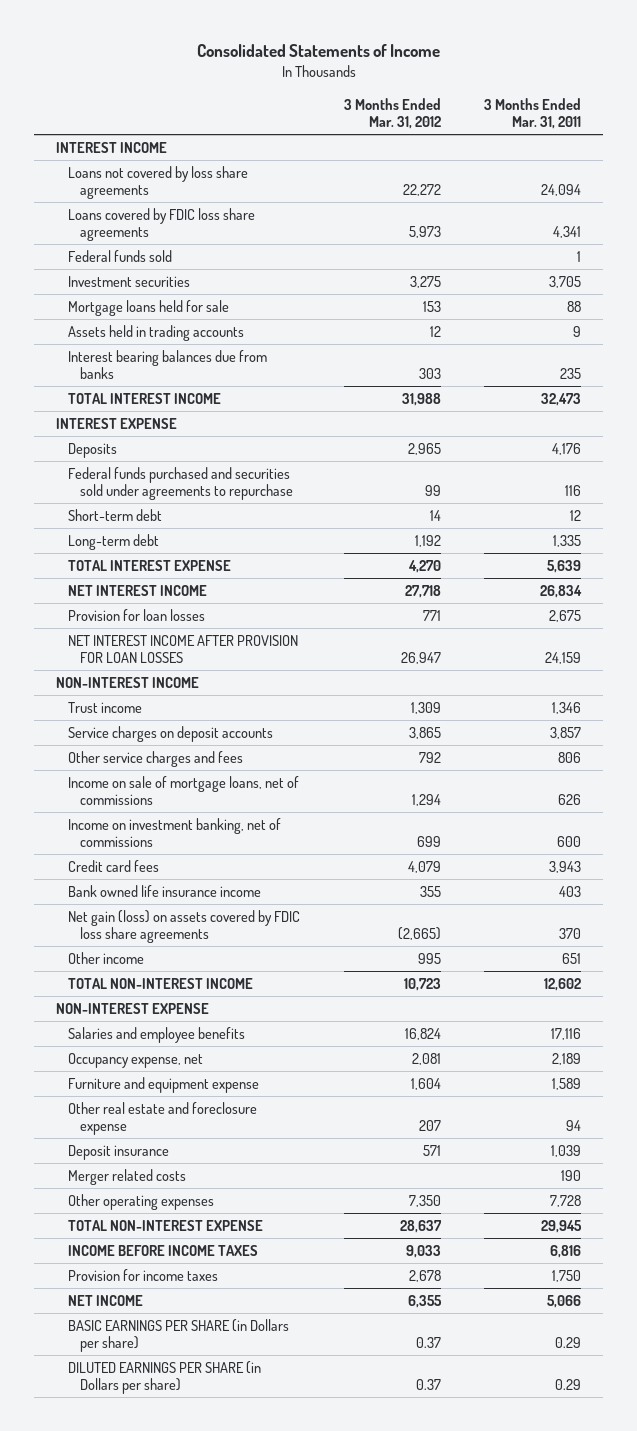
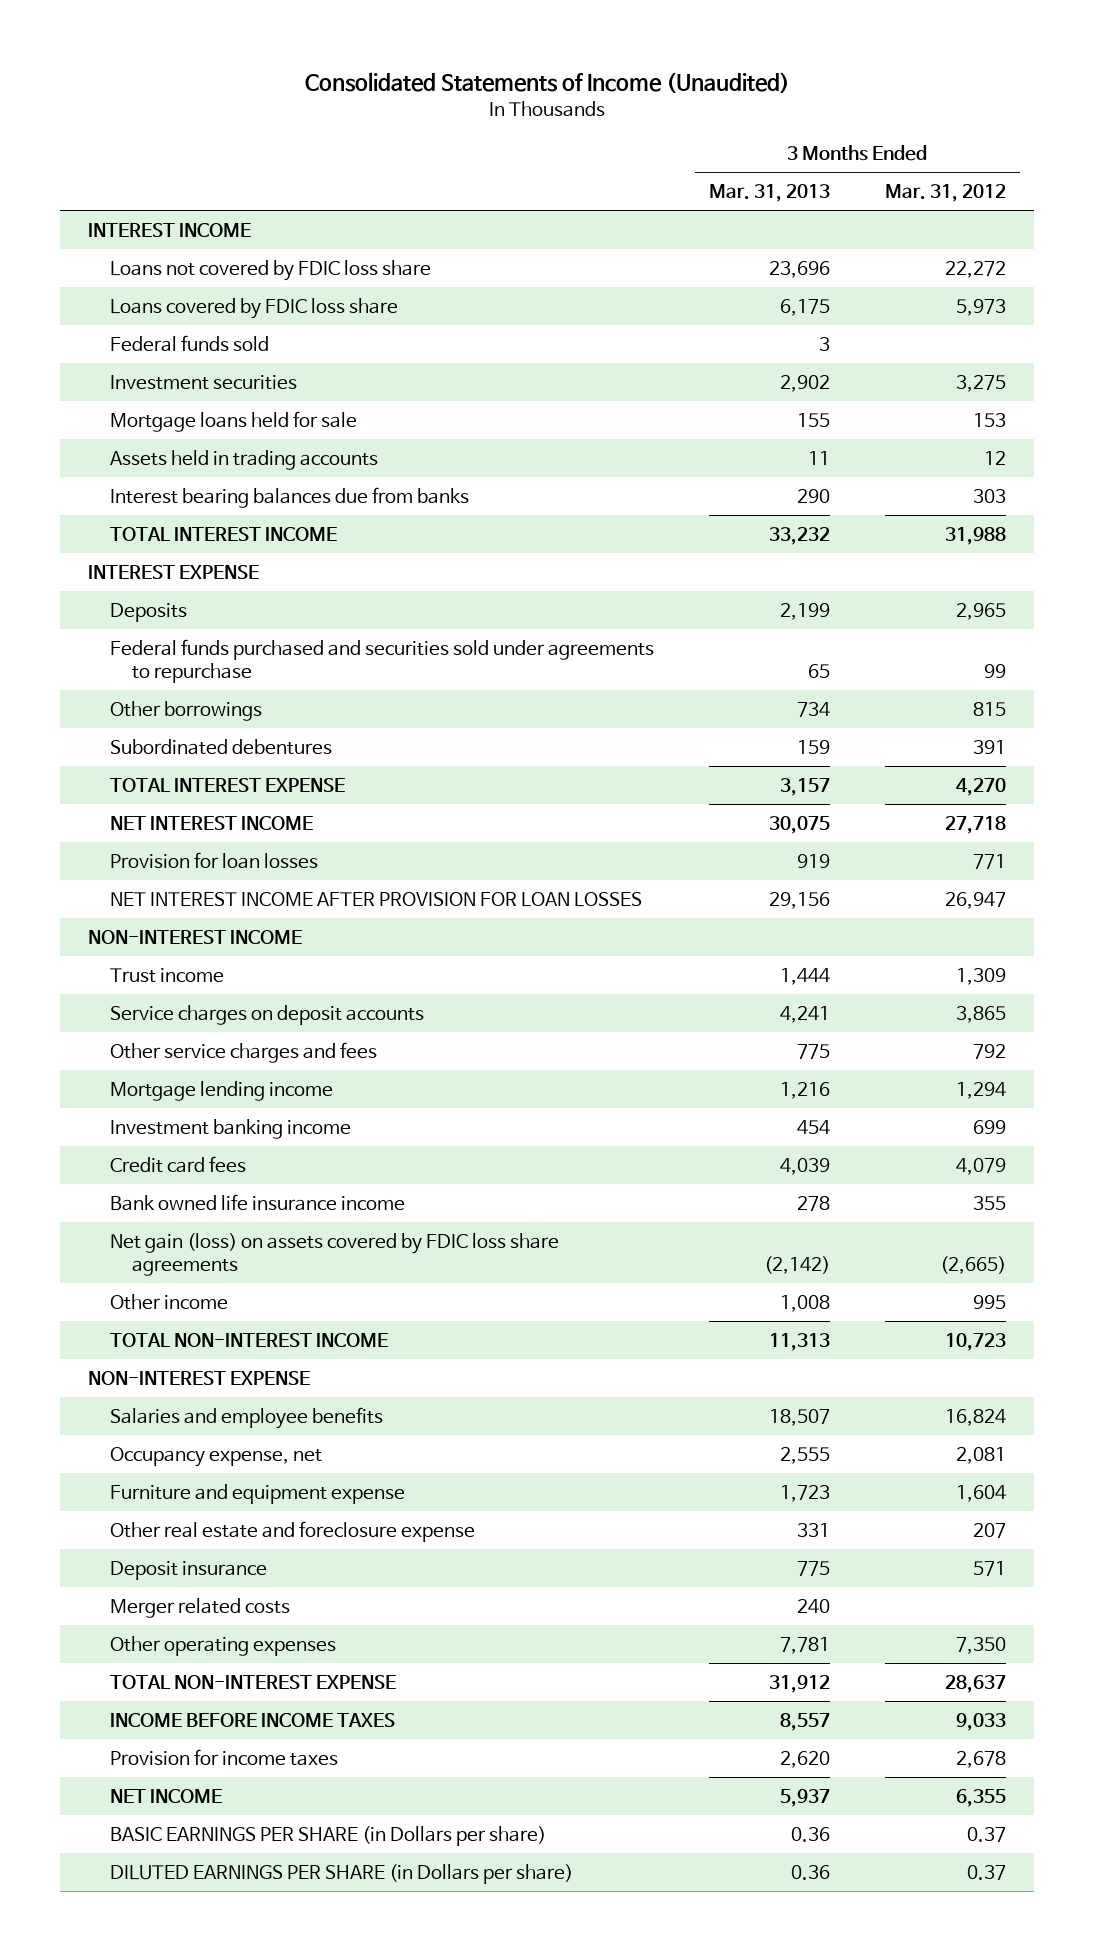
- Consolidated Statements of Income
+ Consolidated Statements of Income (Unaudited)
- | 3 Months Ended Mar. 31, 2012 | 3 Months Ended Mar. 31, 2011
+ | 3 Months Ended Mar. 31, 2013 | 3 Months Ended Mar. 31, 2012
- Loans not covered by loss share agreements | 22,272 | 24,094
- Loans covered by FDIC loss share agreements | 5,973 | 4,341
+ Loans not covered by FDIC loss share | 23,696 | 22,272
+ Loans covered by FDIC loss share | 6,175 | 5,973
- Short-term debt | 14 | 12
- Long-term debt | 1,192 | 1,335
+ Other borrowings | 734 | 815
+ Subordinated debentures | 159 | 391
- Income on sale of mortgage loans, net of commissions | 1,294 | 626
- Income on investment banking, net of commissions | 699 | 600
+ Mortgage lending income | 1,216 | 1,294
+ Investment banking income | 454 | 699

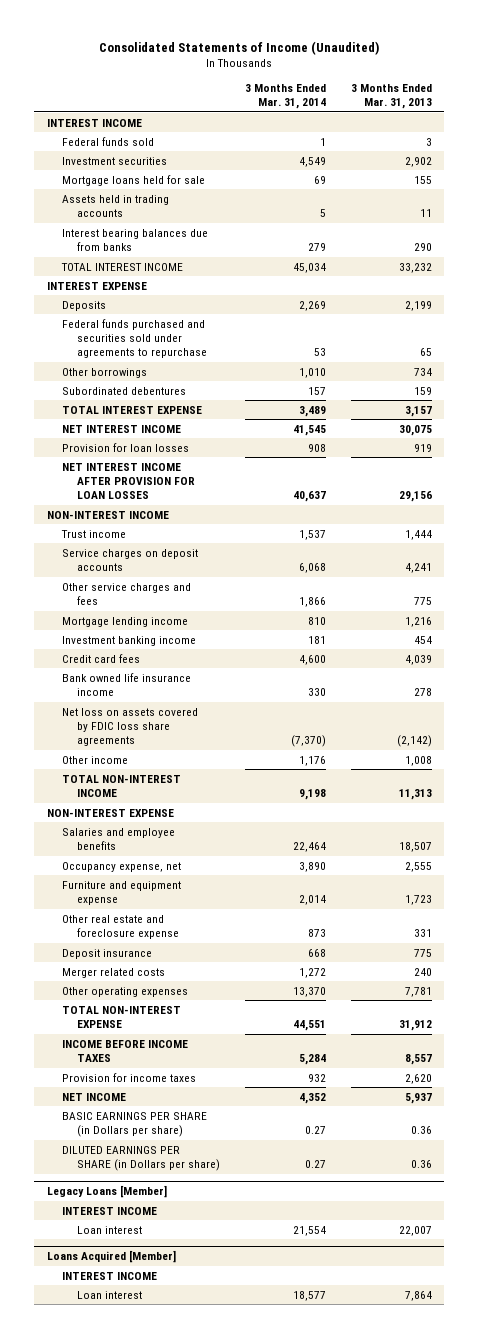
- | 3 Months Ended Mar. 31, 2013 | 3 Months Ended Mar. 31, 2012
+ | 3 Months Ended Mar. 31, 2014 | 3 Months Ended Mar. 31, 2013
- Loans not covered by FDIC loss share | 23,696 | 22,272
- Loans covered by FDIC loss share | 6,175 | 5,973
- Net gain (loss) on assets covered by FDIC loss share agreements | (2,142) | (2,665)
+ Net loss on assets covered by FDIC loss share agreements | (7,370) | (2,142)
+ Legacy Loans [Member]
+ INTEREST INCOME
+ Loan interest | 21,554 | 22,007
+ Loans Acquired [Member]
+ INTEREST INCOME
+ Loan interest | 18,577 | 7,864

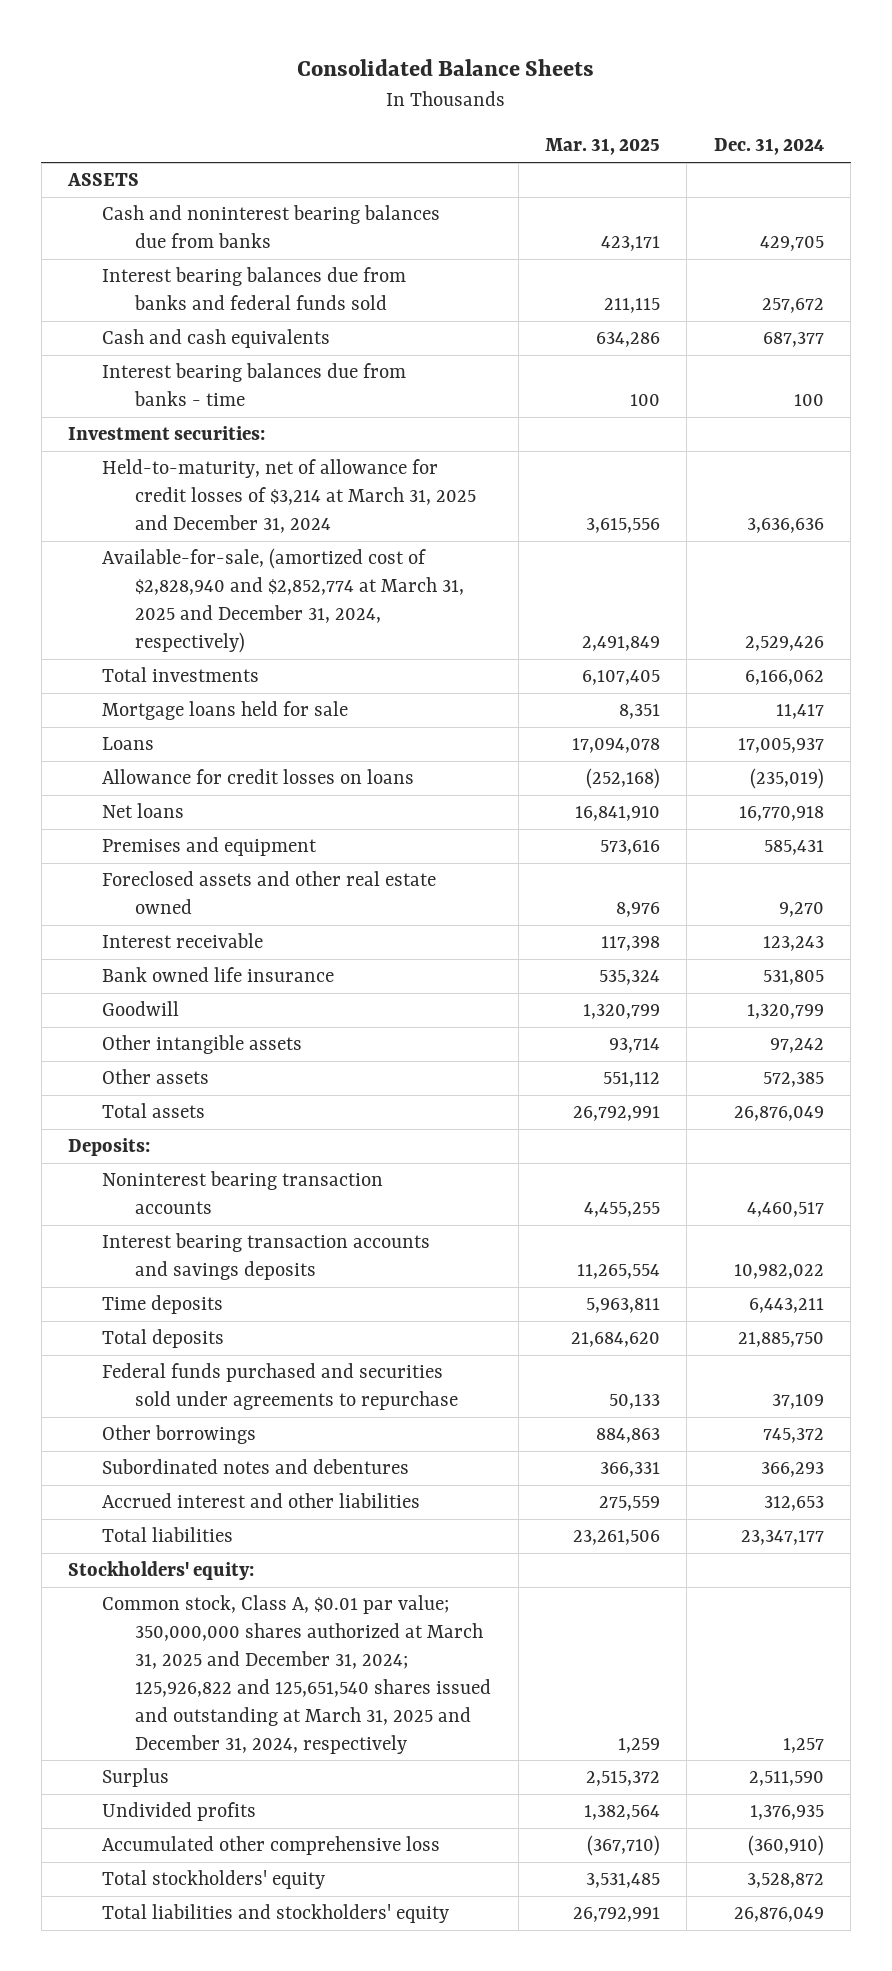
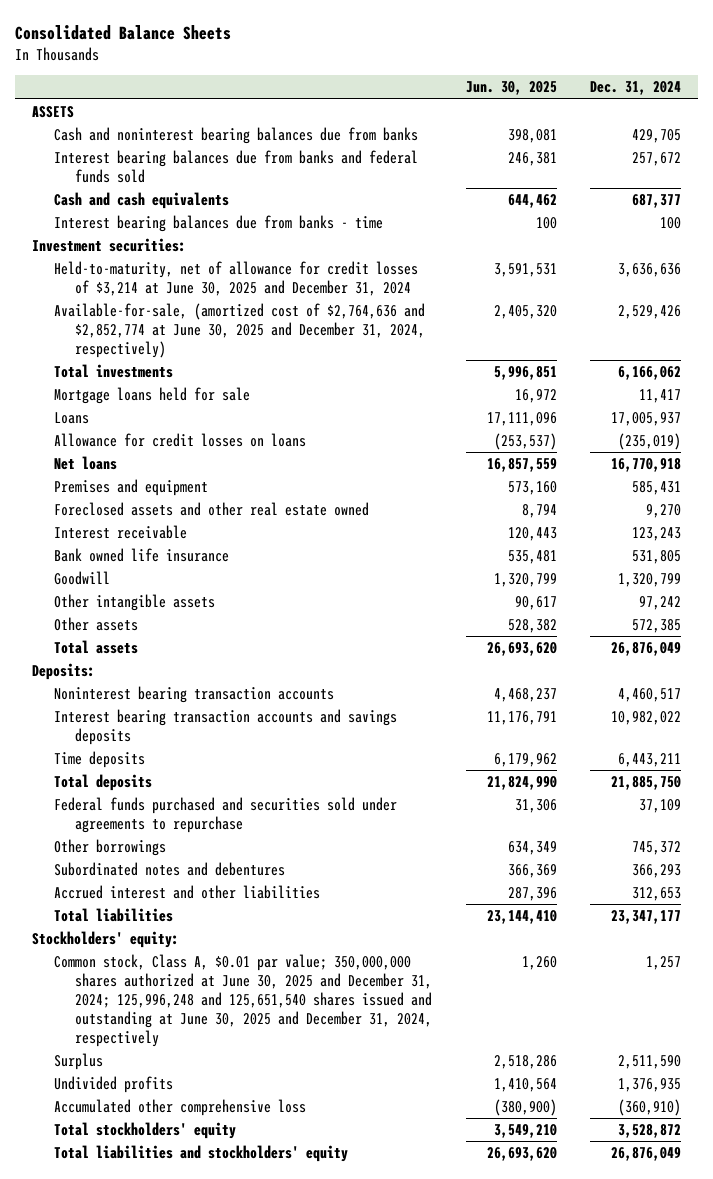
- | Mar. 31, 2025 | Dec. 31, 2024
+ | Jun. 30, 2025 | Dec. 31, 2024
- Held-to-maturity, net of allowance for credit losses of $3,214 at March 31, 2025 and December 31, 2024 | 3,615,556 | 3,636,636
- Available-for-sale, (amortized cost of $2,828,940 and $2,852,774 at March 31, 2025 and December 31, 2024, respectively) | 2,491,849 | 2,529,426
+ Held-to-maturity, net of allowance for credit losses of $3,214 at June 30, 2025 and December 31, 2024 | 3,591,531 | 3,636,636
+ Available-for-sale, (amortized cost of $2,764,636 and $2,852,774 at June 30, 2025 and December 31, 2024, respectively) | 2,405,320 | 2,529,426
- Common stock, Class A, $0.01 par value; 350,000,000 shares authorized at March 31, 2025 and December 31, 2024; 125,926,822 and 125,651,540 shares issued and outstanding at March 31, 2025 and December 31, 2024, respectively | 1,259 | 1,257
+ Common stock, Class A, $0.01 par value; 350,000,000 shares authorized at June 30, 2025 and December 31, 2024; 125,996,248 and 125,651,540 shares issued and outstanding at June 30, 2025 and December 31, 2024, respectively | 1,260 | 1,257

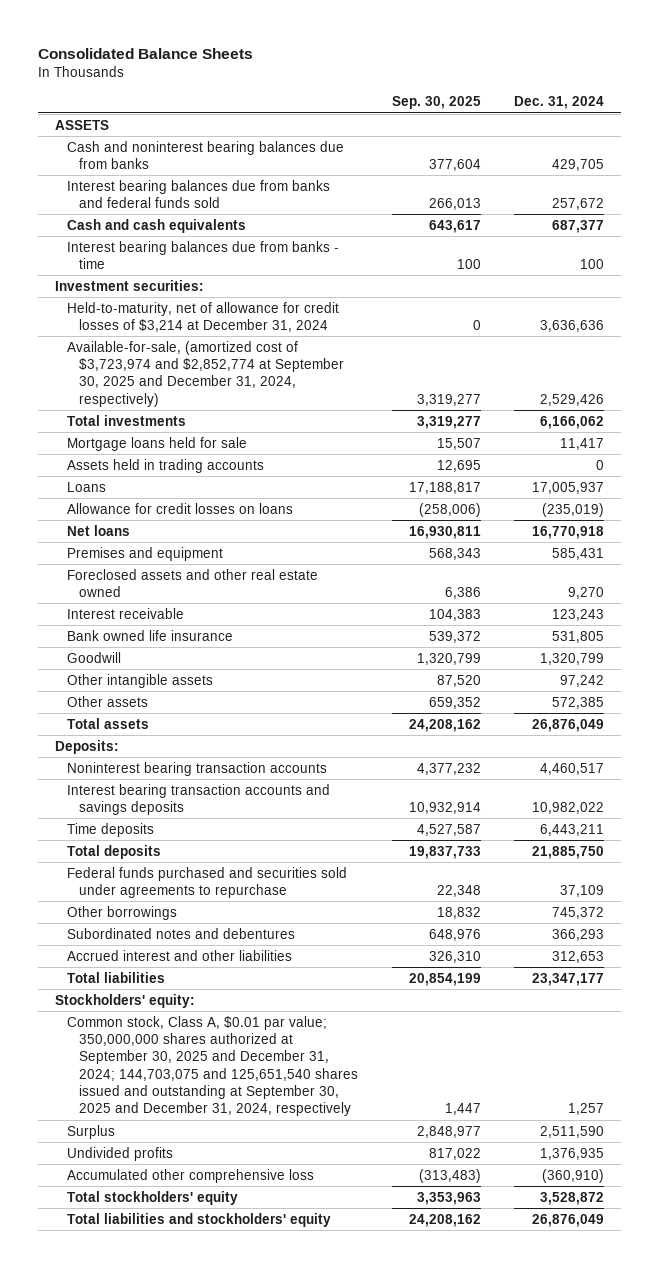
- | Jun. 30, 2025 | Dec. 31, 2024
+ | Sep. 30, 2025 | Dec. 31, 2024
- Held-to-maturity, net of allowance for credit losses of $3,214 at June 30, 2025 and December 31, 2024 | 3,591,531 | 3,636,636
- Available-for-sale, (amortized cost of $2,764,636 and $2,852,774 at June 30, 2025 and December 31, 2024, respectively) | 2,405,320 | 2,529,426
+ Held-to-maturity, net of allowance for credit losses of $3,214 at December 31, 2024 | 0 | 3,636,636
+ Available-for-sale, (amortized cost of $3,723,974 and $2,852,774 at September 30, 2025 and December 31, 2024, respectively) | 3,319,277 | 2,529,426
+ Assets held in trading accounts | 12,695 | 0
- Common stock, Class A, $0.01 par value; 350,000,000 shares authorized at June 30, 2025 and December 31, 2024; 125,996,248 and 125,651,540 shares issued and outstanding at June 30, 2025 and December 31, 2024, respectively | 1,260 | 1,257
+ Common stock, Class A, $0.01 par value; 350,000,000 shares authorized at September 30, 2025 and December 31, 2024; 144,703,075 and 125,651,540 shares issued and outstanding at September 30, 2025 and December 31, 2024, respectively | 1,447 | 1,257

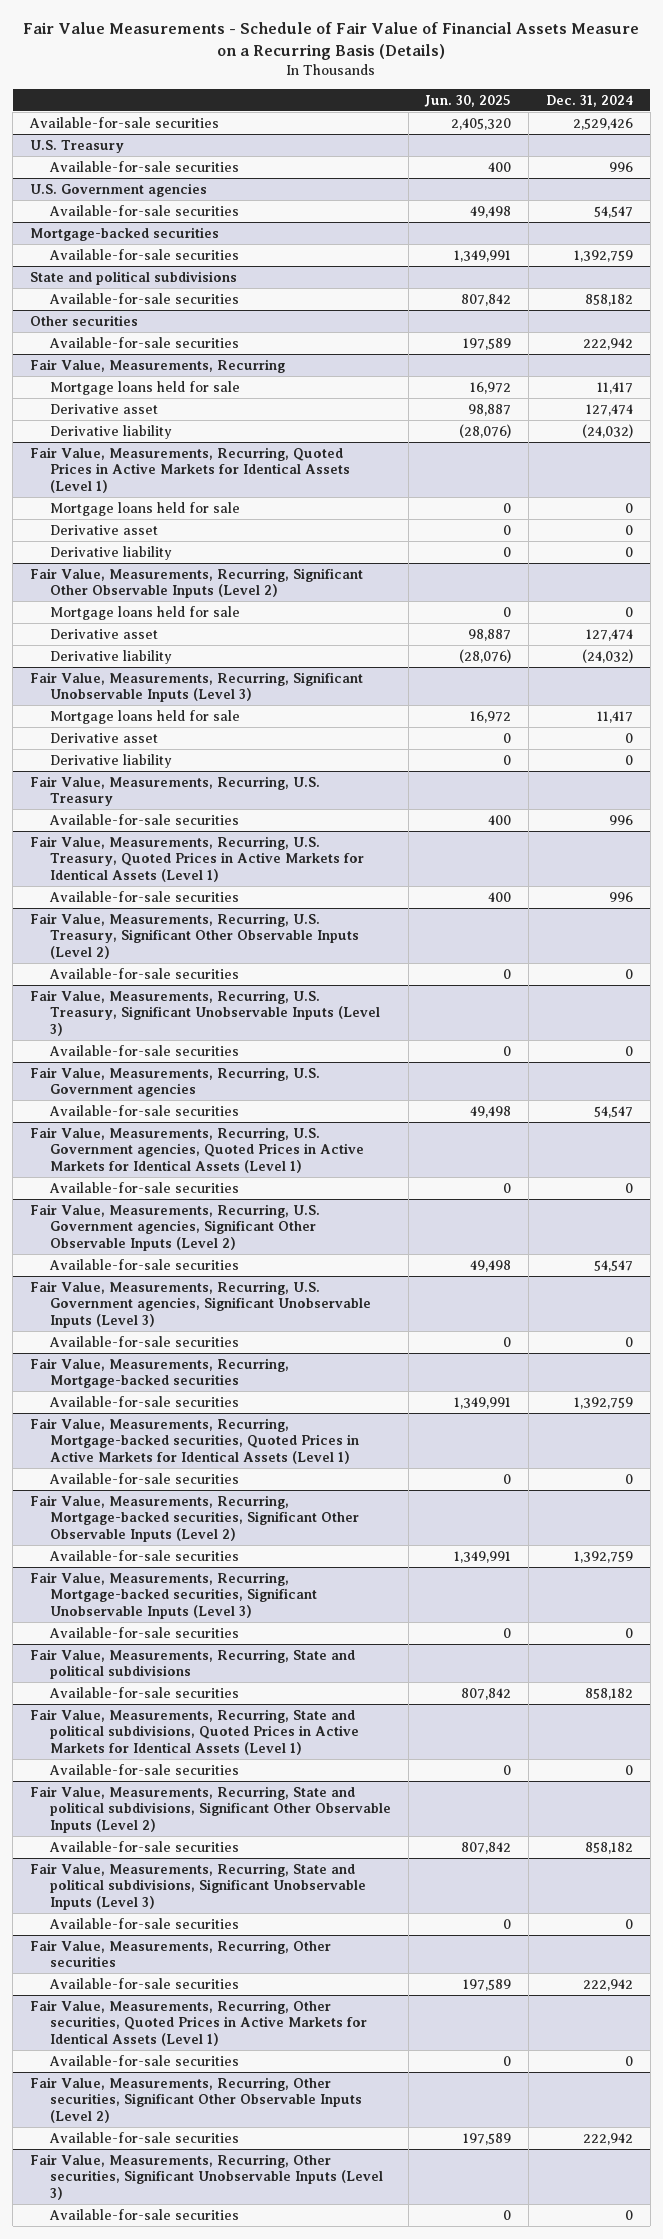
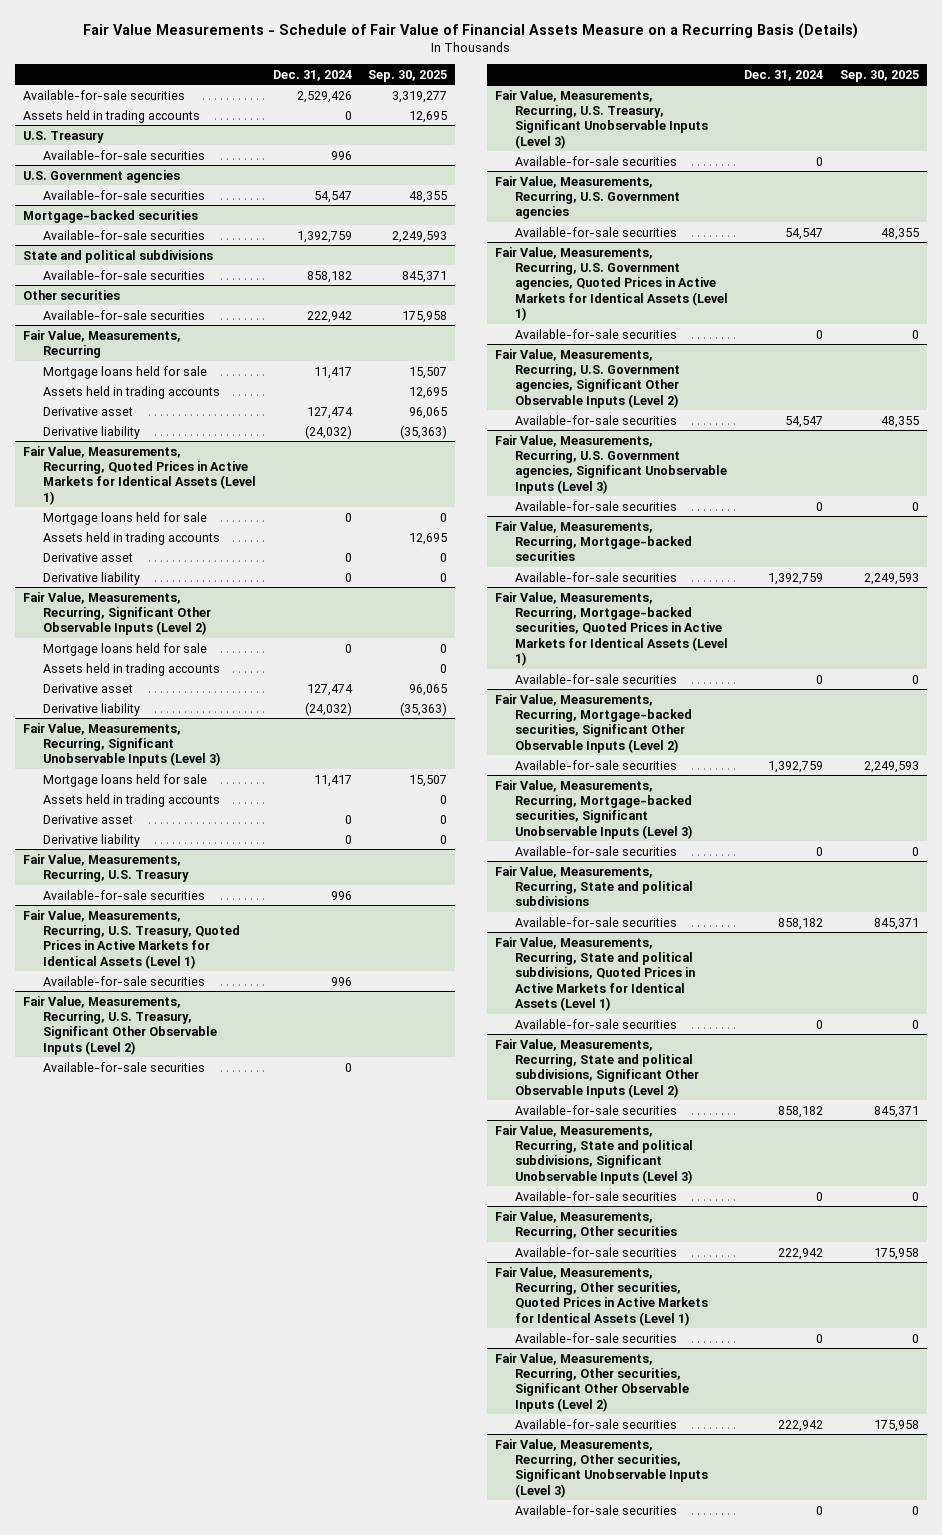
- | Jun. 30, 2025 | Dec. 31, 2024
+ | Dec. 31, 2024 | Sep. 30, 2025
+ Assets held in trading accounts | 0 | 12,695
@ Fair Value, Measurements, Recurring
+ Assets held in trading accounts | | 12,695
@ Fair Value, Measurements, Recurring, Quoted Prices in Active Markets for Identical Assets (Level 1)
+ Assets held in trading accounts | | 12,695
@ Fair Value, Measurements, Recurring, Significant Other Observable Inputs (Level 2)
+ Assets held in trading accounts | | 0
@ Fair Value, Measurements, Recurring, Significant Unobservable Inputs (Level 3)
+ Assets held in trading accounts | | 0

